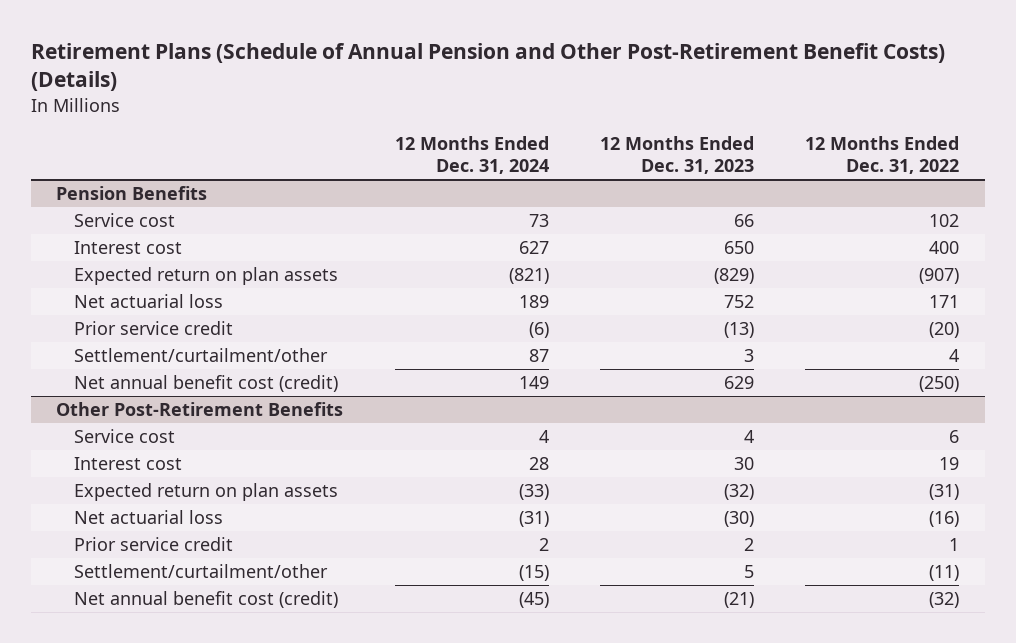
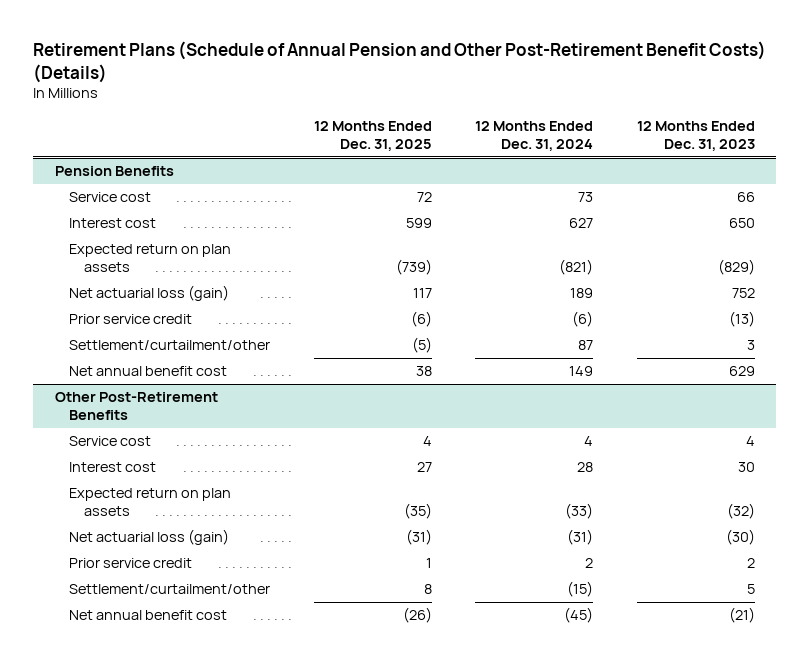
- | 12 Months Ended Dec. 31, 2024 | 12 Months Ended Dec. 31, 2023 | 12 Months Ended Dec. 31, 2022
+ | 12 Months Ended Dec. 31, 2025 | 12 Months Ended Dec. 31, 2024 | 12 Months Ended Dec. 31, 2023
@ Pension Benefits
- Net actuarial loss | 189 | 752 | 171
+ Net actuarial loss (gain) | 117 | 189 | 752
- Net annual benefit cost (credit) | 149 | 629 | (250)
+ Net annual benefit cost | 38 | 149 | 629
@ Other Post-Retirement Benefits
- Net actuarial loss | (31) | (30) | (16)
+ Net actuarial loss (gain) | (31) | (31) | (30)
- Net annual benefit cost (credit) | (45) | (21) | (32)
+ Net annual benefit cost | (26) | (45) | (21)

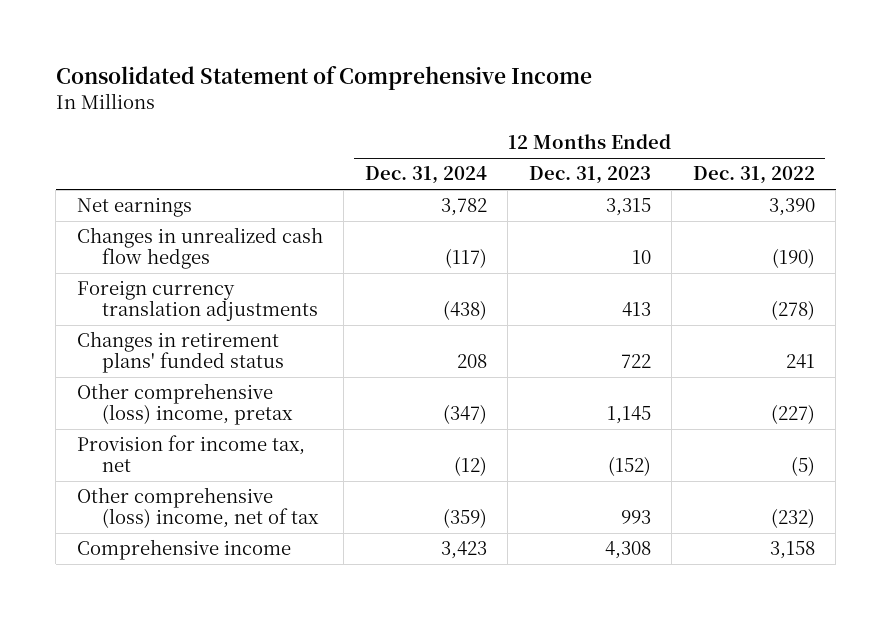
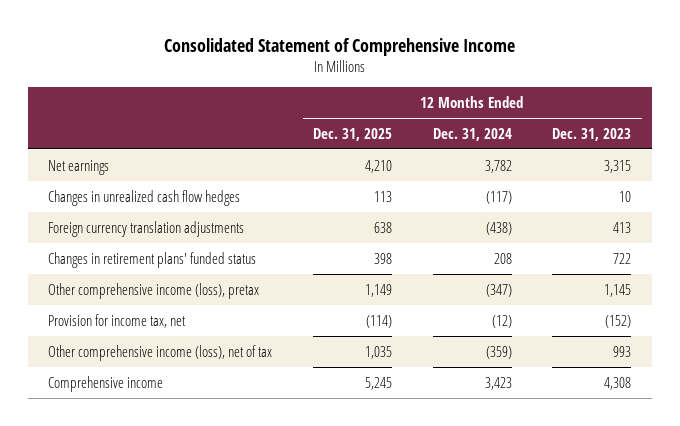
- | 12 Months Ended Dec. 31, 2024 | 12 Months Ended Dec. 31, 2023 | 12 Months Ended Dec. 31, 2022
+ | 12 Months Ended Dec. 31, 2025 | 12 Months Ended Dec. 31, 2024 | 12 Months Ended Dec. 31, 2023
- Other comprehensive (loss) income, pretax | (347) | 1,145 | (227)
+ Other comprehensive income (loss), pretax | 1,149 | (347) | 1,145
- Other comprehensive (loss) income, net of tax | (359) | 993 | (232)
+ Other comprehensive income (loss), net of tax | 1,035 | (359) | 993

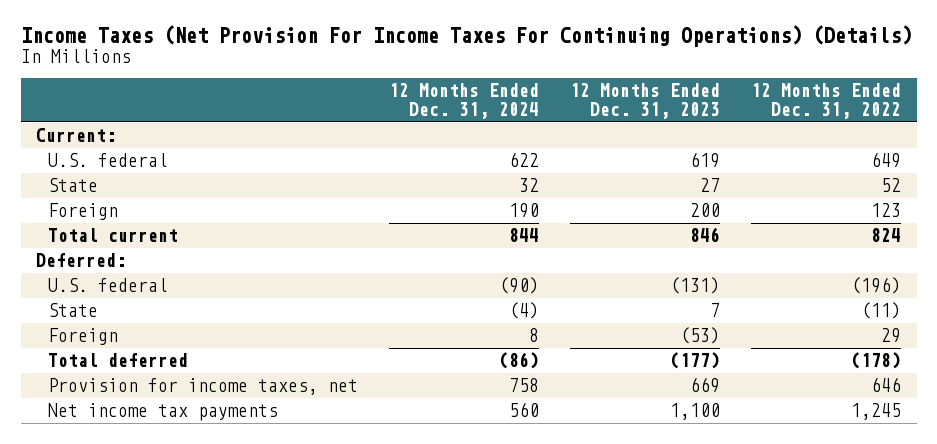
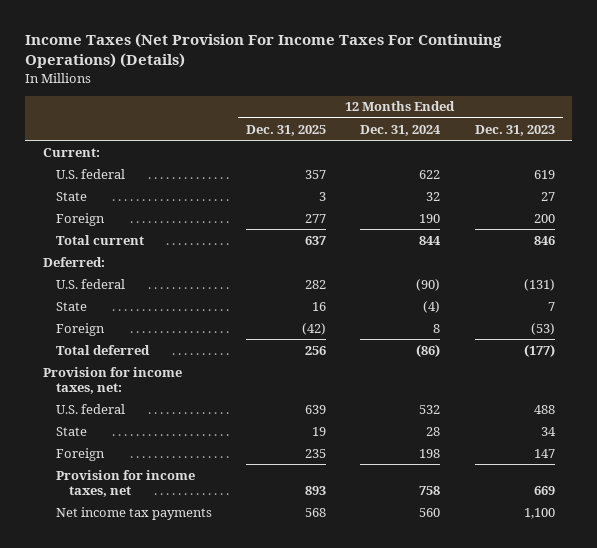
- | 12 Months Ended Dec. 31, 2024 | 12 Months Ended Dec. 31, 2023 | 12 Months Ended Dec. 31, 2022
+ | 12 Months Ended Dec. 31, 2025 | 12 Months Ended Dec. 31, 2024 | 12 Months Ended Dec. 31, 2023
+ Provision for income taxes, net:
+ U.S. federal | 639 | 532 | 488
+ State | 19 | 28 | 34
+ Foreign | 235 | 198 | 147

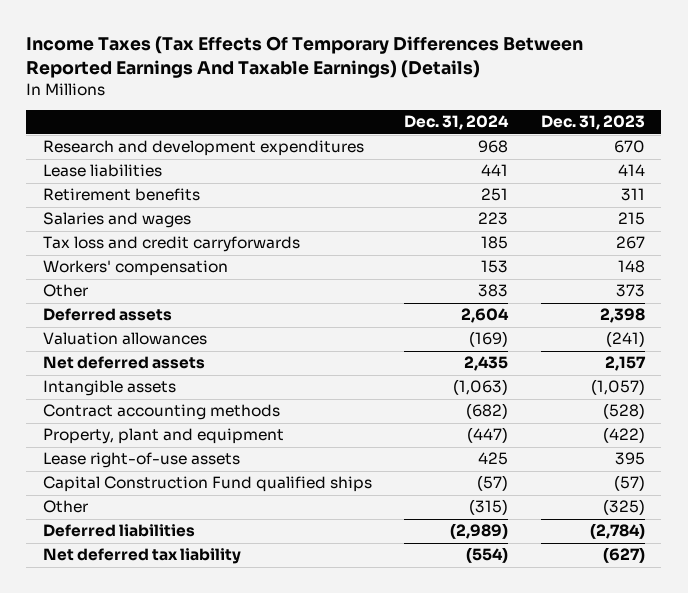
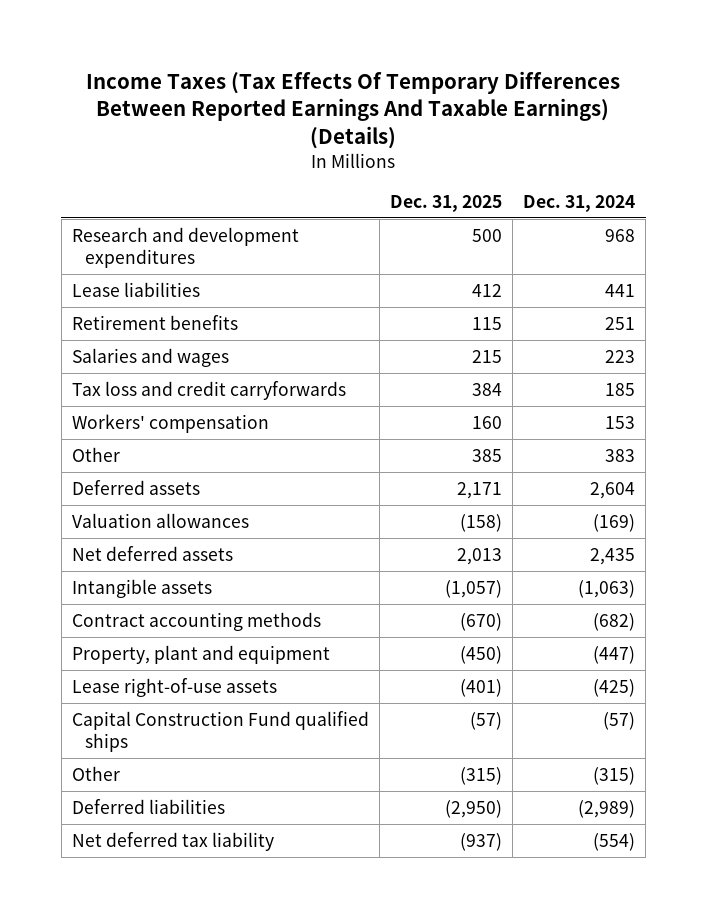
- | Dec. 31, 2024 | Dec. 31, 2023
+ | Dec. 31, 2025 | Dec. 31, 2024
- Lease right-of-use assets | 425 | 395
+ Lease right-of-use assets | (401) | (425)

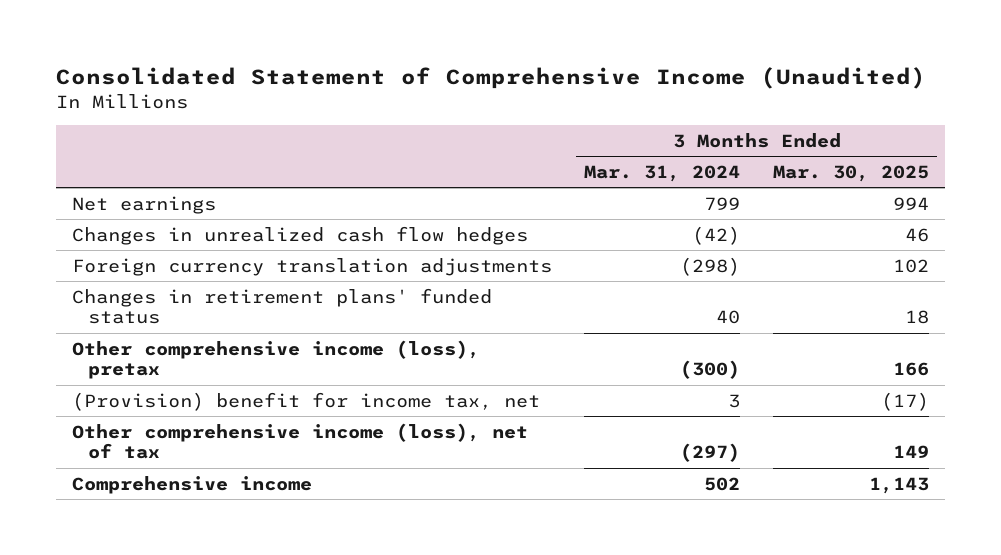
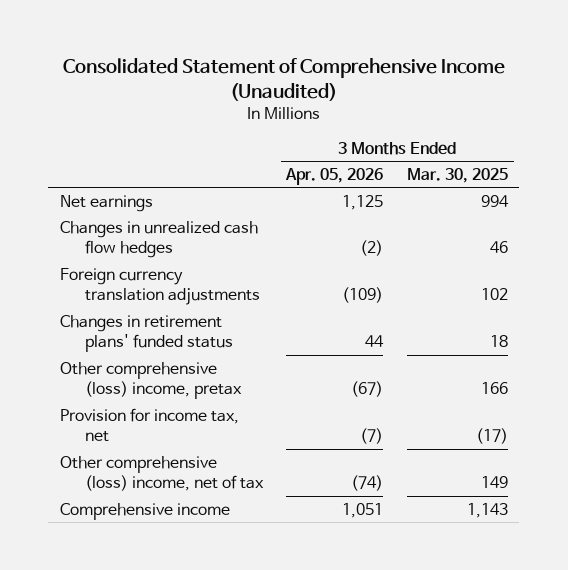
- | 3 Months Ended Mar. 31, 2024 | 3 Months Ended Mar. 30, 2025
+ | 3 Months Ended Apr. 05, 2026 | 3 Months Ended Mar. 30, 2025
- Other comprehensive income (loss), pretax | (300) | 166
- (Provision) benefit for income tax, net | 3 | (17)
- Other comprehensive income (loss), net of tax | (297) | 149
+ Other comprehensive (loss) income, pretax | (67) | 166
+ Provision for income tax, net | (7) | (17)
+ Other comprehensive (loss) income, net of tax | (74) | 149

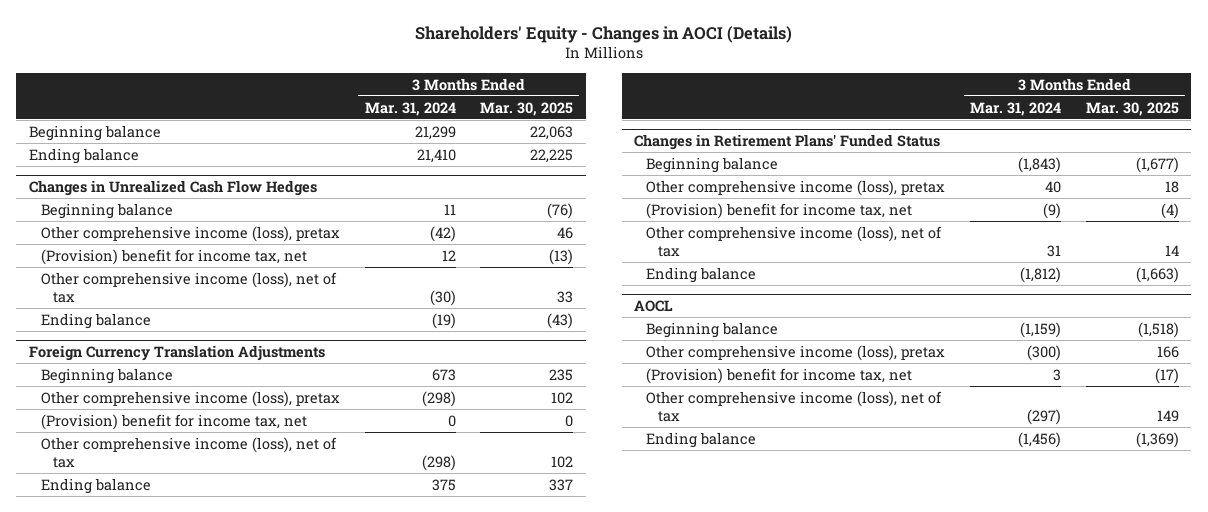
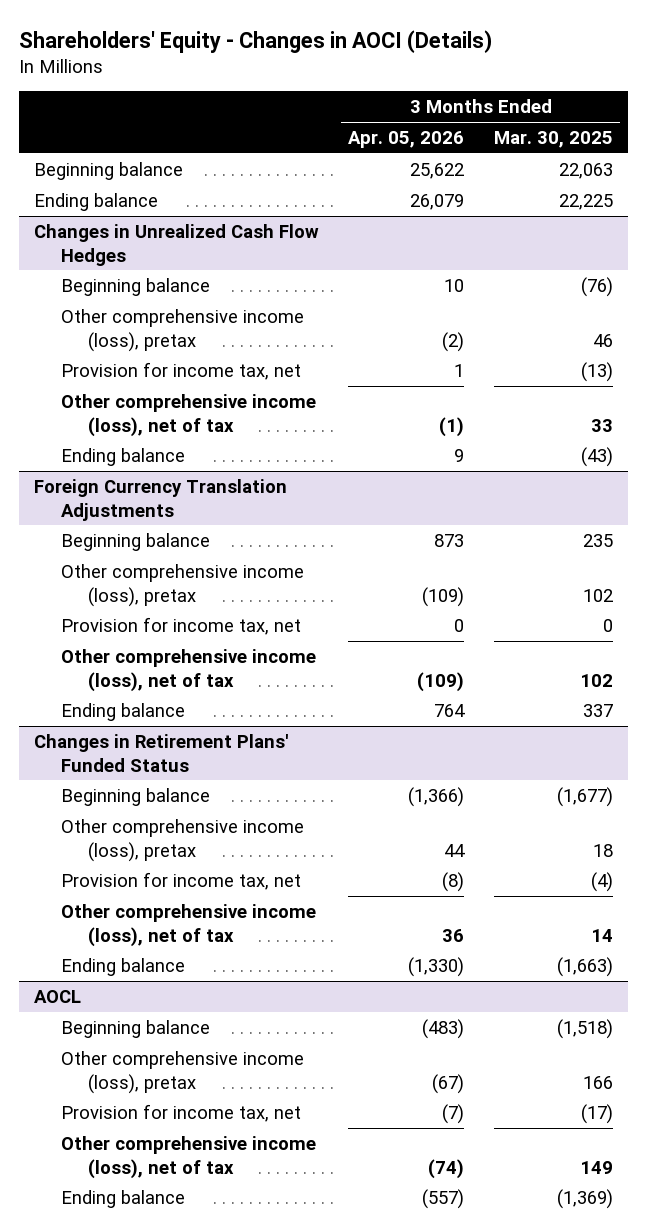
- | 3 Months Ended Mar. 31, 2024 | 3 Months Ended Mar. 30, 2025
+ | 3 Months Ended Apr. 05, 2026 | 3 Months Ended Mar. 30, 2025
@ Changes in Unrealized Cash Flow Hedges
- (Provision) benefit for income tax, net | 12 | (13)
+ Provision for income tax, net | 1 | (13)
@ Foreign Currency Translation Adjustments
- (Provision) benefit for income tax, net | 0 | 0
+ Provision for income tax, net | 0 | 0
@ Changes in Retirement Plans' Funded Status
- (Provision) benefit for income tax, net | (9) | (4)
+ Provision for income tax, net | (8) | (4)
@ AOCL
- (Provision) benefit for income tax, net | 3 | (17)
+ Provision for income tax, net | (7) | (17)

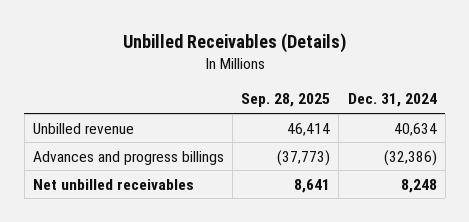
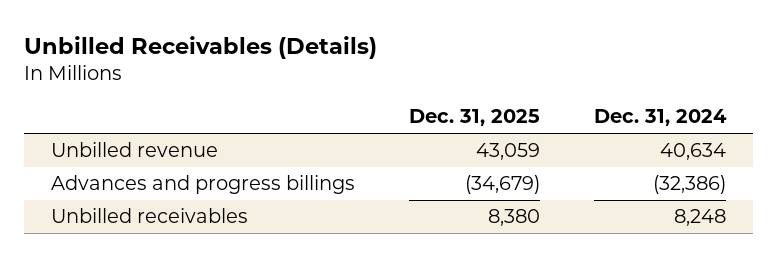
- | Sep. 28, 2025 | Dec. 31, 2024
+ | Dec. 31, 2025 | Dec. 31, 2024
- Net unbilled receivables | 8,641 | 8,248
+ Unbilled receivables | 8,380 | 8,248

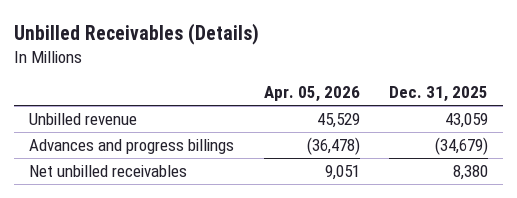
- | Dec. 31, 2025 | Dec. 31, 2024
+ | Apr. 05, 2026 | Dec. 31, 2025
- Unbilled receivables | 8,380 | 8,248
+ Net unbilled receivables | 9,051 | 8,380

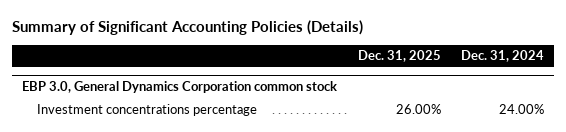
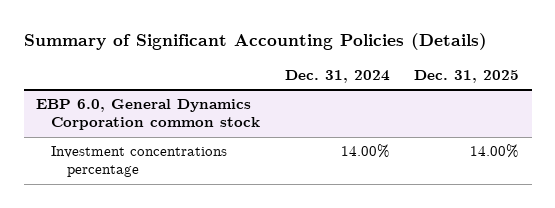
- | Dec. 31, 2025 | Dec. 31, 2024
+ | Dec. 31, 2024 | Dec. 31, 2025
- EBP 3.0, General Dynamics Corporation common stock
- Investment concentrations percentage | 26.00% | 24.00%
+ EBP 6.0, General Dynamics Corporation common stock
+ Investment concentrations percentage | 14.00% | 14.00%

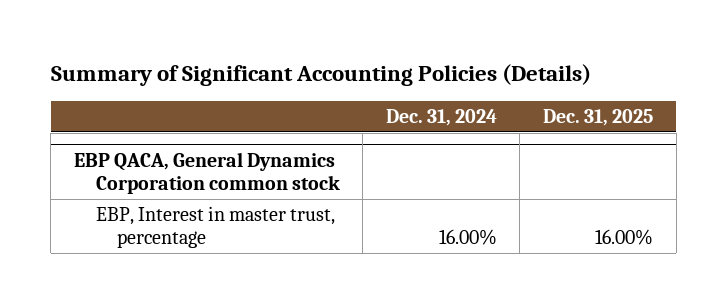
- EBP 6.0, General Dynamics Corporation common stock
- Investment concentrations percentage | 14.00% | 14.00%
+ EBP QACA, General Dynamics Corporation common stock
+ EBP, Interest in master trust, percentage | 16.00% | 16.00%

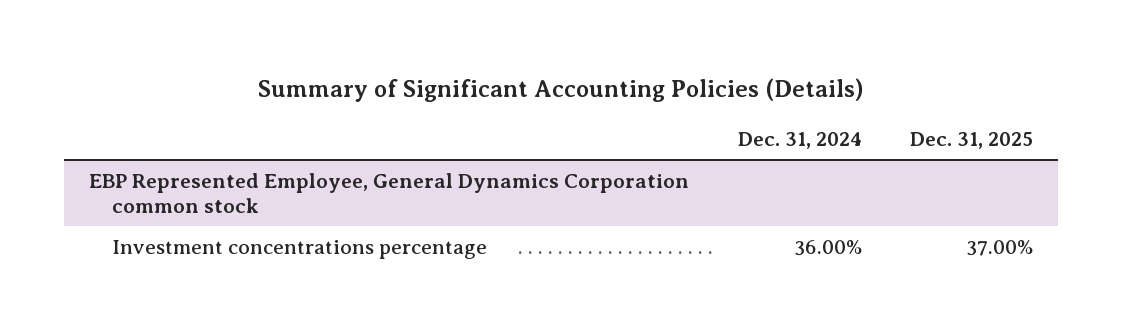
- EBP QACA, General Dynamics Corporation common stock
- EBP, Interest in master trust, percentage | 16.00% | 16.00%
+ EBP Represented Employee, General Dynamics Corporation common stock
+ Investment concentrations percentage | 36.00% | 37.00%

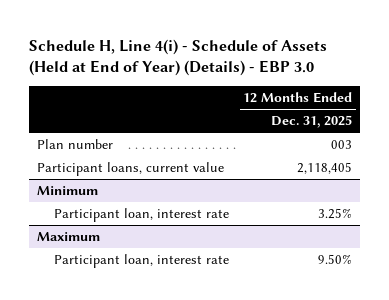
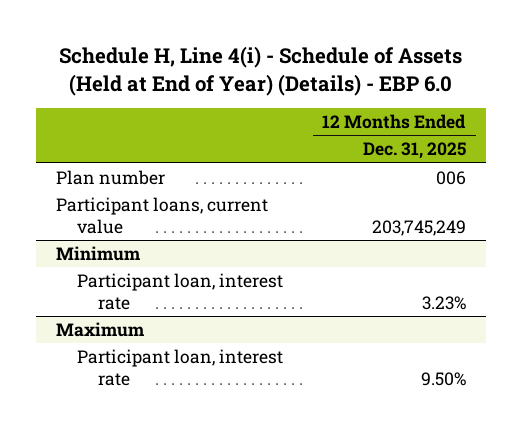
- Schedule H, Line 4(i) - Schedule of Assets (Held at End of Year) (Details) - EBP 3.0
+ Schedule H, Line 4(i) - Schedule of Assets (Held at End of Year) (Details) - EBP 6.0
- Plan number | 003
- Participant loans, current value | 2,118,405
+ Plan number | 006
+ Participant loans, current value | 203,745,249
@ Minimum
- Participant loan, interest rate | 3.25%
+ Participant loan, interest rate | 3.23%

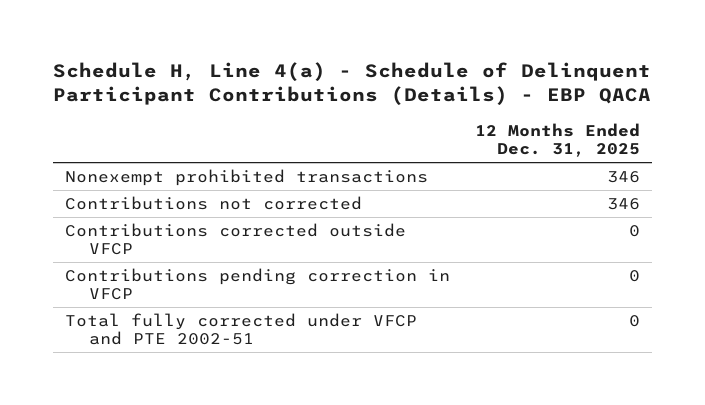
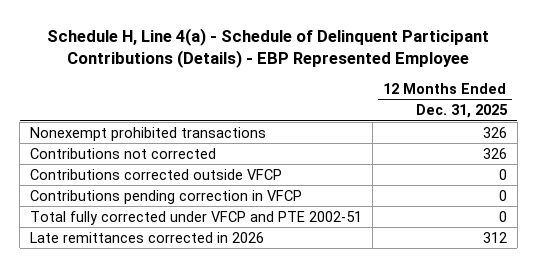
- Schedule H, Line 4(a) - Schedule of Delinquent Participant Contributions (Details) - EBP QACA
+ Schedule H, Line 4(a) - Schedule of Delinquent Participant Contributions (Details) - EBP Represented Employee
- Nonexempt prohibited transactions | 346
- Contributions not corrected | 346
+ Nonexempt prohibited transactions | 326
+ Contributions not corrected | 326
+ Late remittances corrected in 2026 | 312

